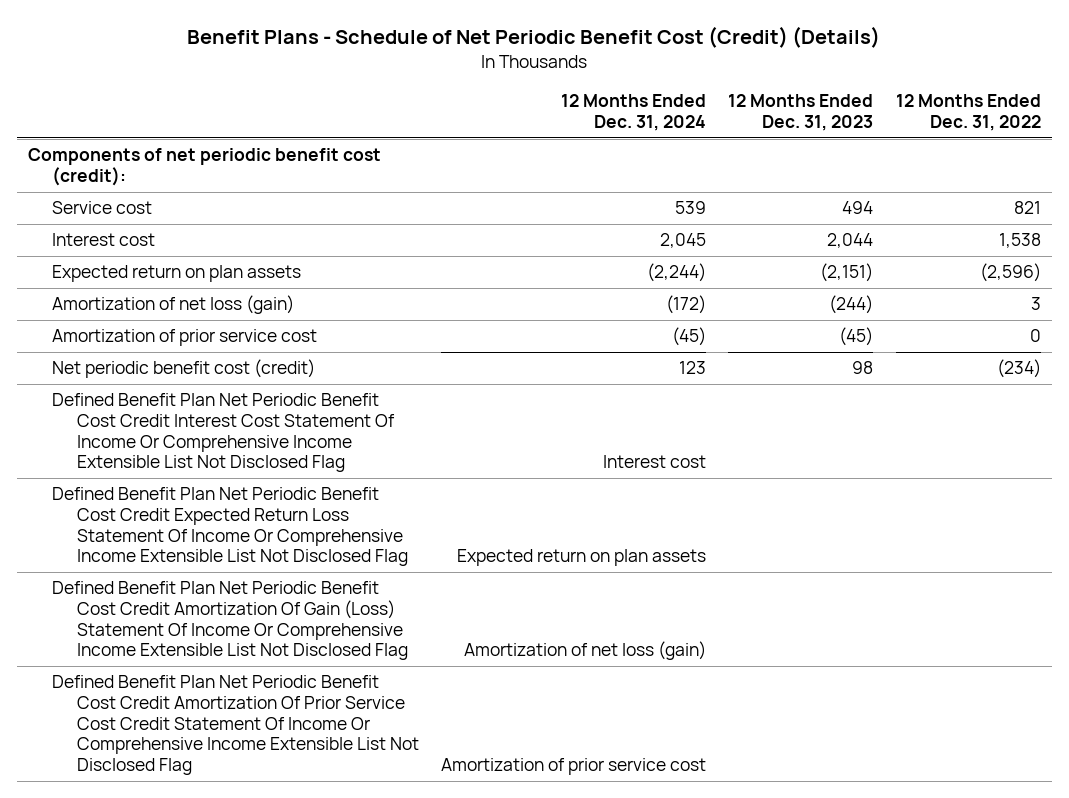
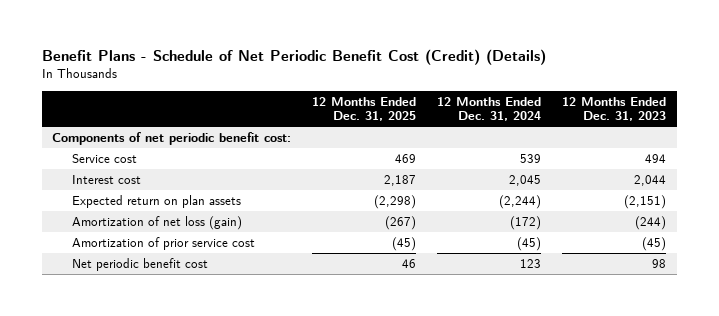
- | 12 Months Ended Dec. 31, 2024 | 12 Months Ended Dec. 31, 2023 | 12 Months Ended Dec. 31, 2022
+ | 12 Months Ended Dec. 31, 2025 | 12 Months Ended Dec. 31, 2024 | 12 Months Ended Dec. 31, 2023
- Components of net periodic benefit cost (credit):
+ Components of net periodic benefit cost:
- Net periodic benefit cost (credit) | 123 | 98 | (234)
- Defined Benefit Plan Net Periodic Benefit Cost Credit Interest Cost Statement Of Income Or Comprehensive Income Extensible List Not Disclosed Flag | Interest cost | |
- Defined Benefit Plan Net Periodic Benefit Cost Credit Expected Return Loss Statement Of Income Or Comprehensive Income Extensible List Not Disclosed Flag | Expected return on plan assets | |
- Defined Benefit Plan Net Periodic Benefit Cost Credit Amortization Of Gain (Loss) Statement Of Income Or Comprehensive Income Extensible List Not Disclosed Flag | Amortization of net loss (gain) | |
- Defined Benefit Plan Net Periodic Benefit Cost Credit Amortization Of Prior Service Cost Credit Statement Of Income Or Comprehensive Income Extensible List Not Disclosed Flag | Amortization of prior service cost | |
+ Net periodic benefit cost | 46 | 123 | 98

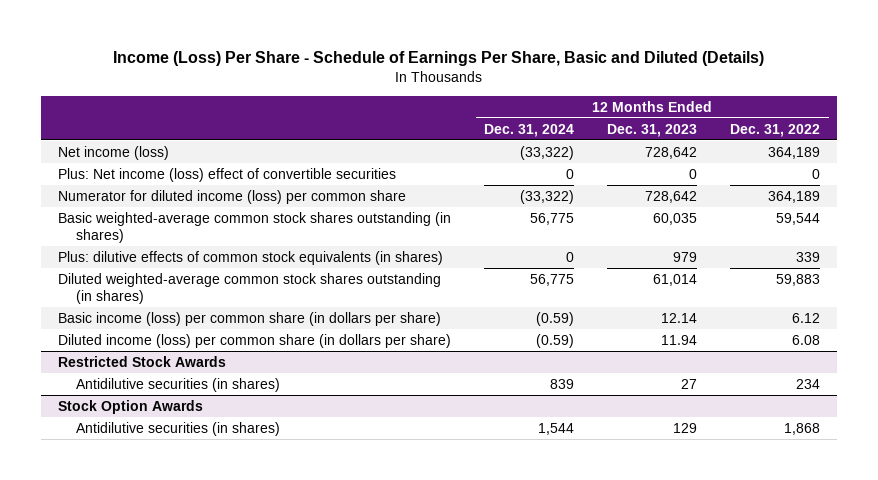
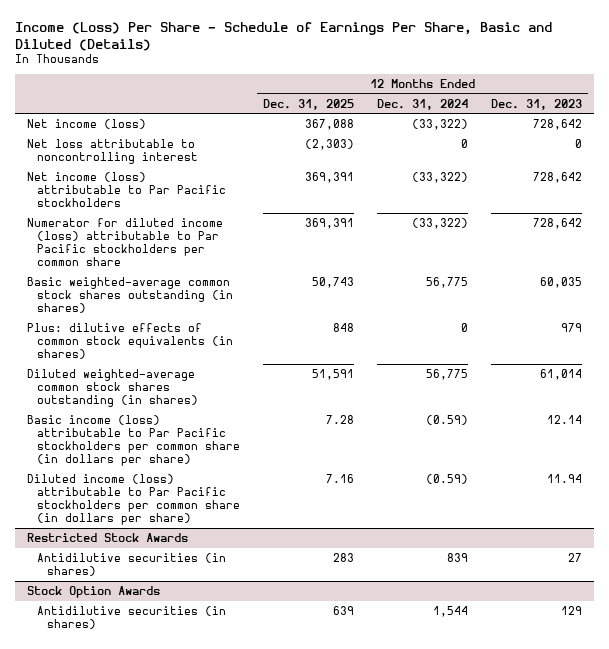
- | 12 Months Ended Dec. 31, 2024 | 12 Months Ended Dec. 31, 2023 | 12 Months Ended Dec. 31, 2022
+ | 12 Months Ended Dec. 31, 2025 | 12 Months Ended Dec. 31, 2024 | 12 Months Ended Dec. 31, 2023
- Plus: Net income (loss) effect of convertible securities | 0 | 0 | 0
- Numerator for diluted income (loss) per common share | (33,322) | 728,642 | 364,189
+ Net loss attributable to noncontrolling interest | (2,303) | 0 | 0
+ Net income (loss) attributable to Par Pacific stockholders | 369,391 | (33,322) | 728,642
+ Numerator for diluted income (loss) attributable to Par Pacific stockholders per common share | 369,391 | (33,322) | 728,642
- Basic income (loss) per common share (in dollars per share) | (0.59) | 12.14 | 6.12
- Diluted income (loss) per common share (in dollars per share) | (0.59) | 11.94 | 6.08
+ Basic income (loss) attributable to Par Pacific stockholders per common share (in dollars per share) | 7.28 | (0.59) | 12.14
+ Diluted income (loss) attributable to Par Pacific stockholders per common share (in dollars per share) | 7.16 | (0.59) | 11.94

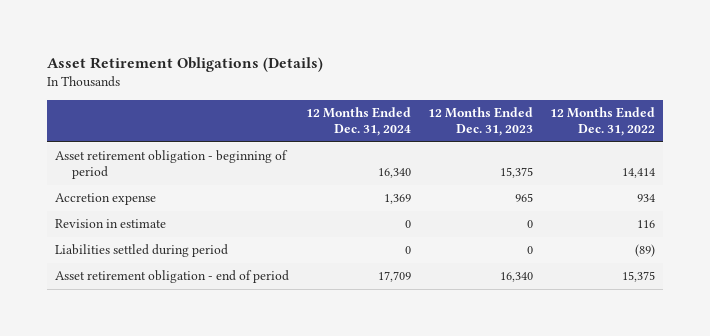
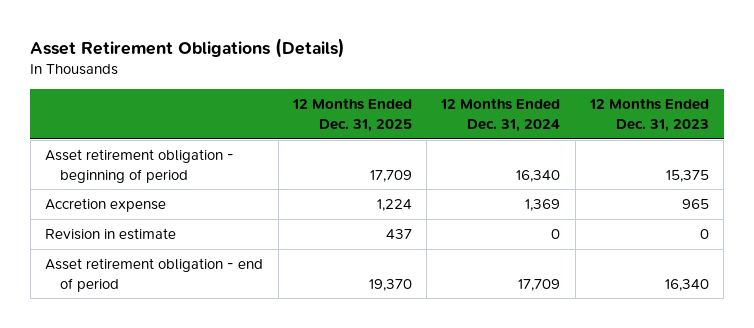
- | 12 Months Ended Dec. 31, 2024 | 12 Months Ended Dec. 31, 2023 | 12 Months Ended Dec. 31, 2022
+ | 12 Months Ended Dec. 31, 2025 | 12 Months Ended Dec. 31, 2024 | 12 Months Ended Dec. 31, 2023
- Liabilities settled during period | 0 | 0 | (89)

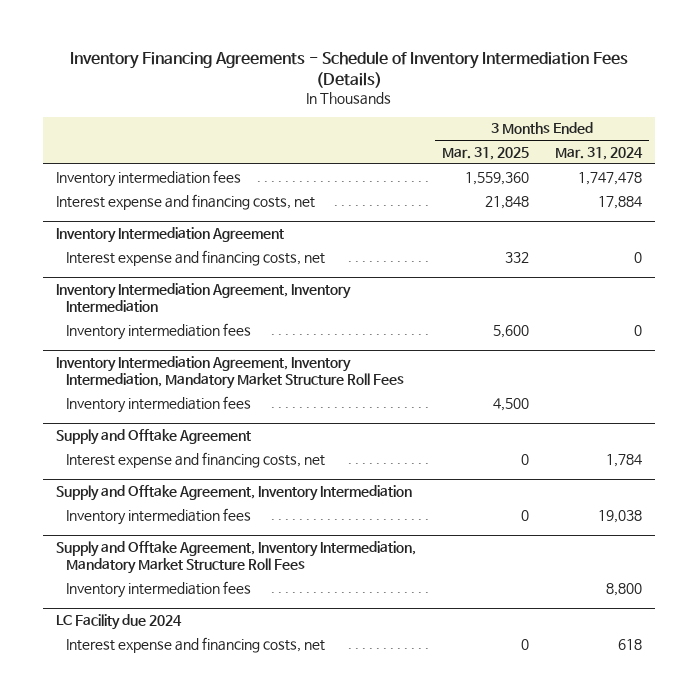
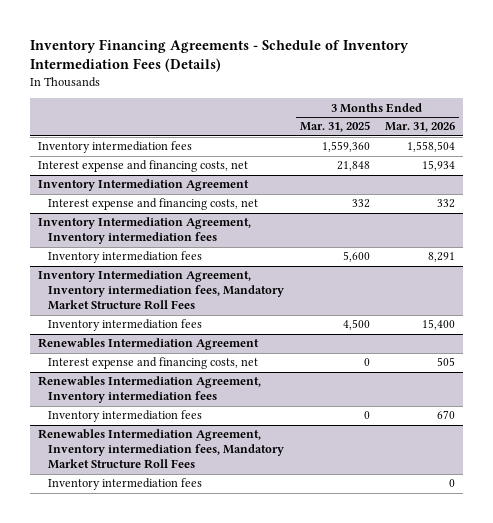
- | 3 Months Ended Mar. 31, 2025 | 3 Months Ended Mar. 31, 2024
+ | 3 Months Ended Mar. 31, 2025 | 3 Months Ended Mar. 31, 2026
- Inventory Intermediation Agreement, Inventory Intermediation
+ Inventory Intermediation Agreement, Inventory intermediation fees
- Inventory Intermediation Agreement, Inventory Intermediation, Mandatory Market Structure Roll Fees
+ Inventory Intermediation Agreement, Inventory intermediation fees, Mandatory Market Structure Roll Fees
- Supply and Offtake Agreement
+ Renewables Intermediation Agreement
- Supply and Offtake Agreement, Inventory Intermediation
+ Renewables Intermediation Agreement, Inventory intermediation fees
- Supply and Offtake Agreement, Inventory Intermediation, Mandatory Market Structure Roll Fees
+ Renewables Intermediation Agreement, Inventory intermediation fees, Mandatory Market Structure Roll Fees
- LC Facility due 2024
- Interest expense and financing costs, net | 0 | 618

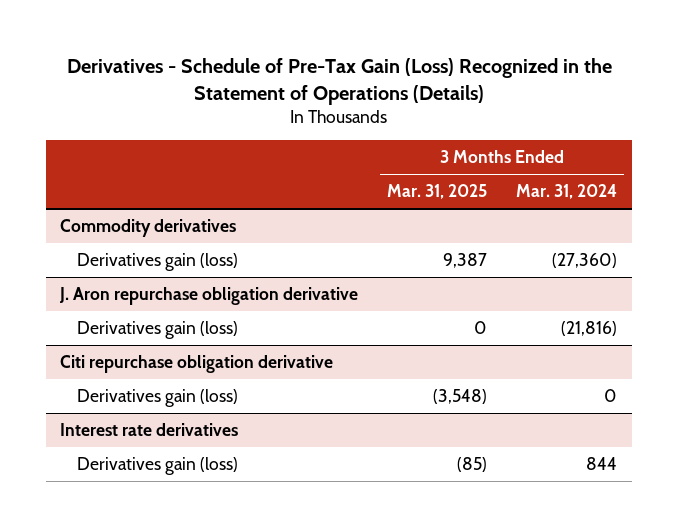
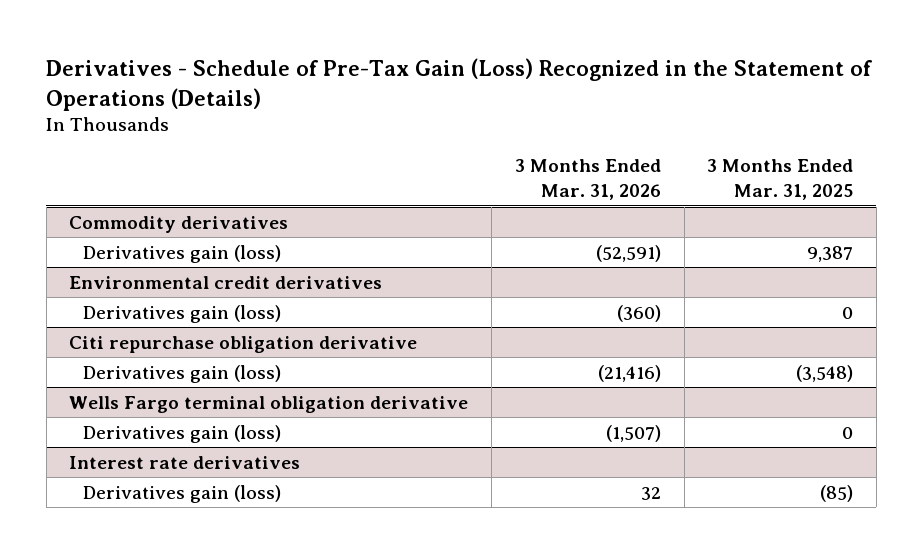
- | 3 Months Ended Mar. 31, 2025 | 3 Months Ended Mar. 31, 2024
+ | 3 Months Ended Mar. 31, 2026 | 3 Months Ended Mar. 31, 2025
- J. Aron repurchase obligation derivative
+ Environmental credit derivatives
+ Wells Fargo terminal obligation derivative
+ Derivatives gain (loss) | (1,507) | 0

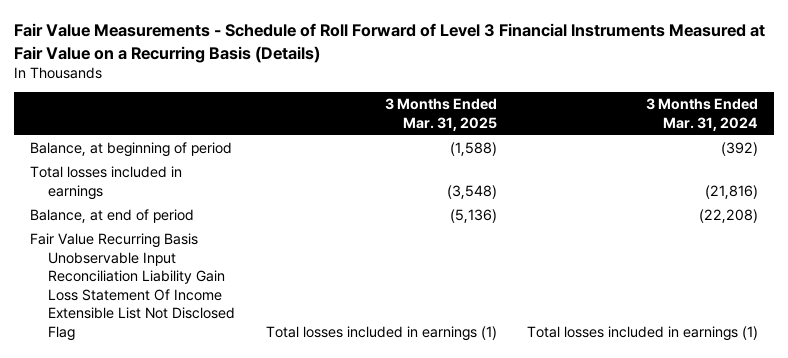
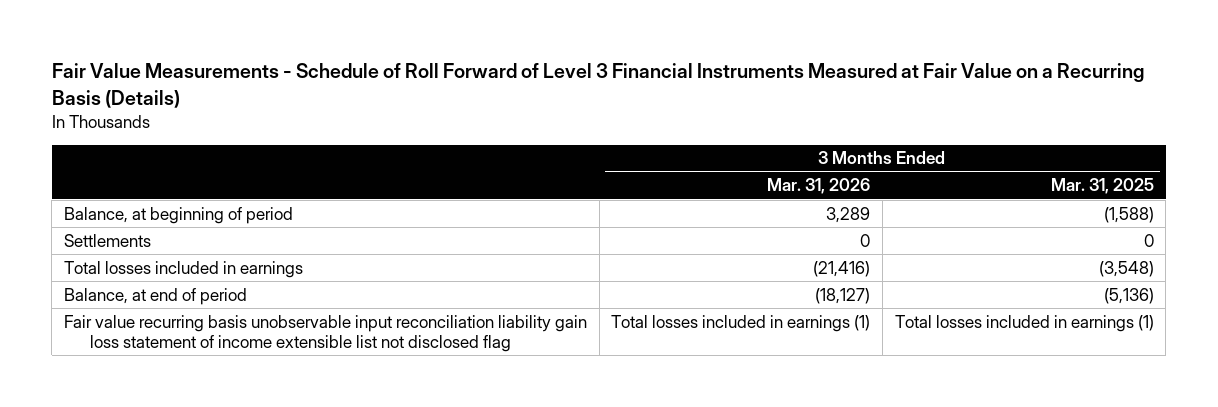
- | 3 Months Ended Mar. 31, 2025 | 3 Months Ended Mar. 31, 2024
+ | 3 Months Ended Mar. 31, 2026 | 3 Months Ended Mar. 31, 2025
+ Settlements | 0 | 0
- Fair Value Recurring Basis Unobservable Input Reconciliation Liability Gain Loss Statement Of Income Extensible List Not Disclosed Flag | Total losses included in earnings (1) | Total losses included in earnings (1)
+ Fair value recurring basis unobservable input reconciliation liability gain loss statement of income extensible list not disclosed flag | Total losses included in earnings (1) | Total losses included in earnings (1)

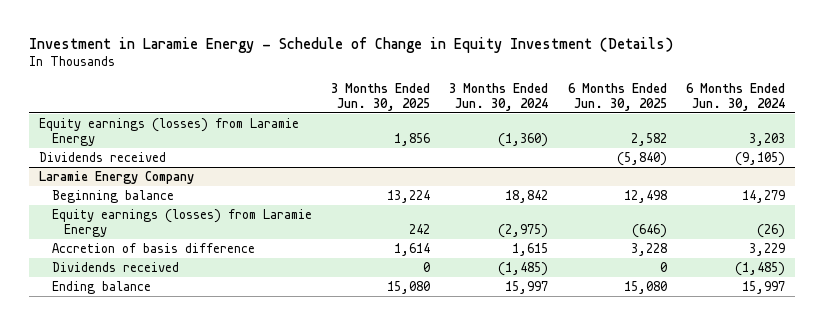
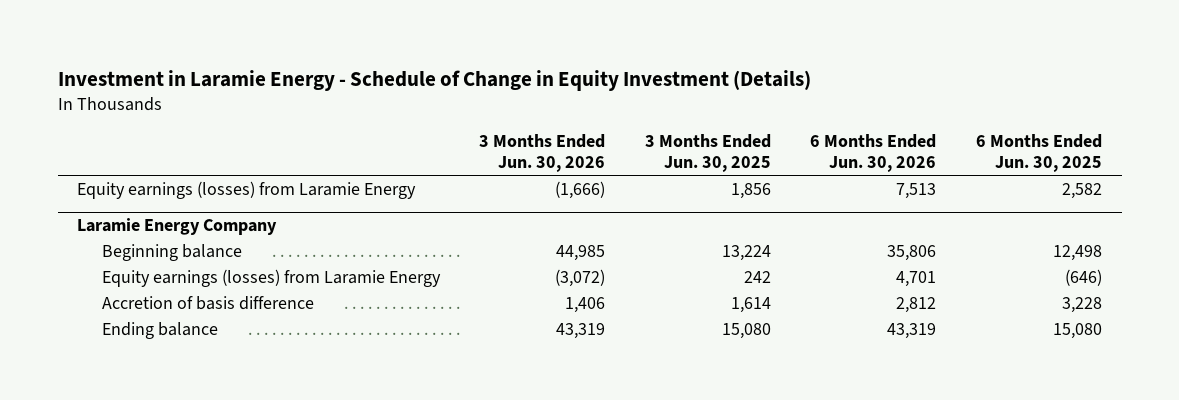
- | 3 Months Ended Jun. 30, 2025 | 3 Months Ended Jun. 30, 2024 | 6 Months Ended Jun. 30, 2025 | 6 Months Ended Jun. 30, 2024
+ | 3 Months Ended Jun. 30, 2026 | 3 Months Ended Jun. 30, 2025 | 6 Months Ended Jun. 30, 2026 | 6 Months Ended Jun. 30, 2025
- Dividends received | | | (5,840) | (9,105)
@ Laramie Energy Company
- Dividends received | 0 | (1,485) | 0 | (1,485)

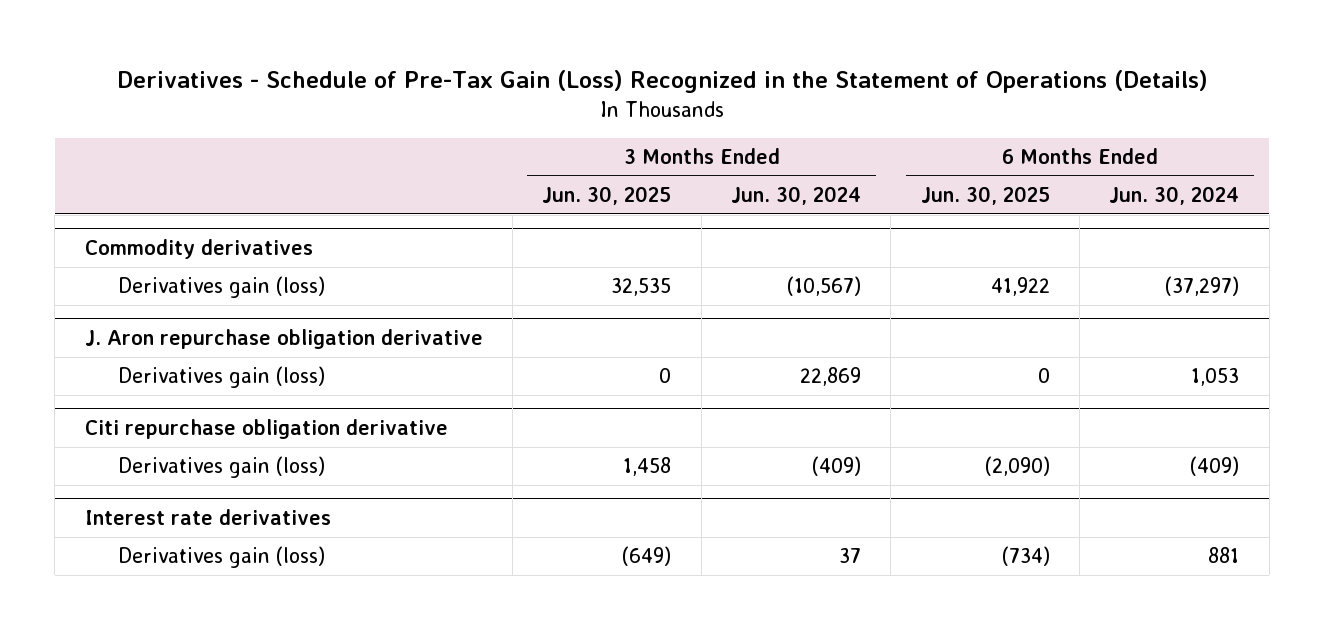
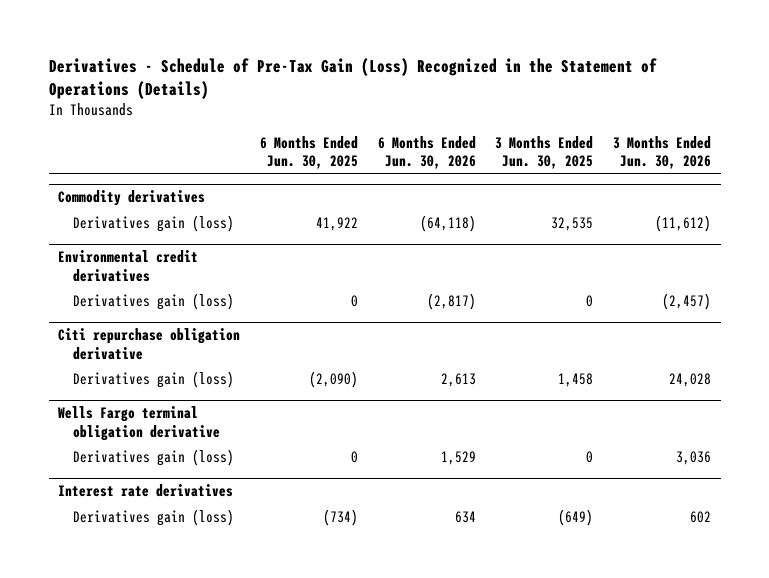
- | 3 Months Ended Jun. 30, 2025 | 3 Months Ended Jun. 30, 2024 | 6 Months Ended Jun. 30, 2025 | 6 Months Ended Jun. 30, 2024
+ | 6 Months Ended Jun. 30, 2025 | 6 Months Ended Jun. 30, 2026 | 3 Months Ended Jun. 30, 2025 | 3 Months Ended Jun. 30, 2026
- J. Aron repurchase obligation derivative
+ Environmental credit derivatives
+ Wells Fargo terminal obligation derivative
+ Derivatives gain (loss) | 0 | 1,529 | 0 | 3,036

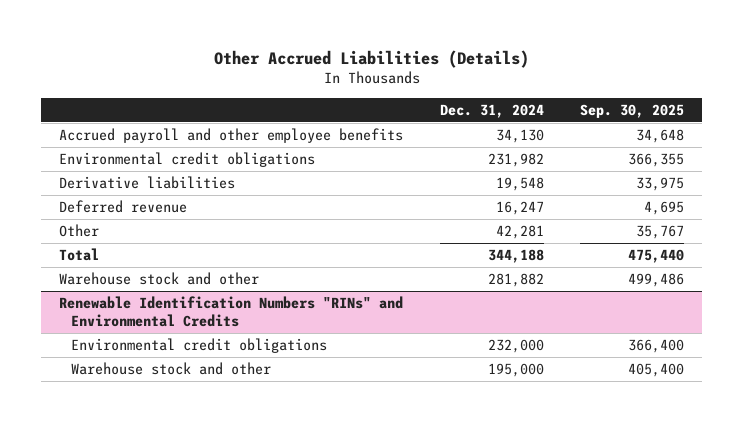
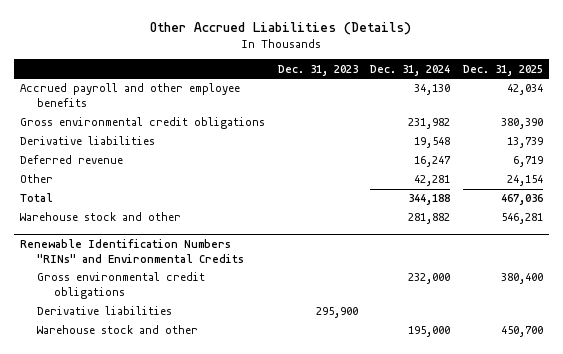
- | Dec. 31, 2024 | Sep. 30, 2025
+ | Dec. 31, 2023 | Dec. 31, 2024 | Dec. 31, 2025
- Environmental credit obligations | 231,982 | 366,355
+ Gross environmental credit obligations | | 231,982 | 380,390
@ Renewable Identification Numbers "RINs" and Environmental Credits
- Environmental credit obligations | 232,000 | 366,400
+ Gross environmental credit obligations | | 232,000 | 380,400
+ Derivative liabilities | 295,900 | |

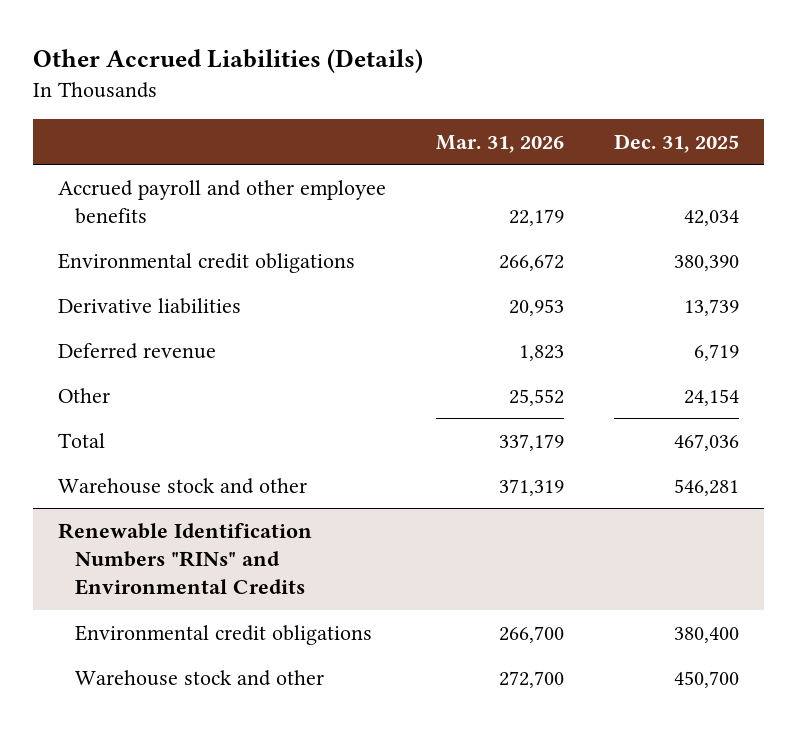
- | Dec. 31, 2023 | Dec. 31, 2024 | Dec. 31, 2025
+ | Mar. 31, 2026 | Dec. 31, 2025
- Gross environmental credit obligations | | 231,982 | 380,390
+ Environmental credit obligations | 266,672 | 380,390
@ Renewable Identification Numbers "RINs" and Environmental Credits
- Gross environmental credit obligations | | 232,000 | 380,400
- Derivative liabilities | 295,900 | |
+ Environmental credit obligations | 266,700 | 380,400

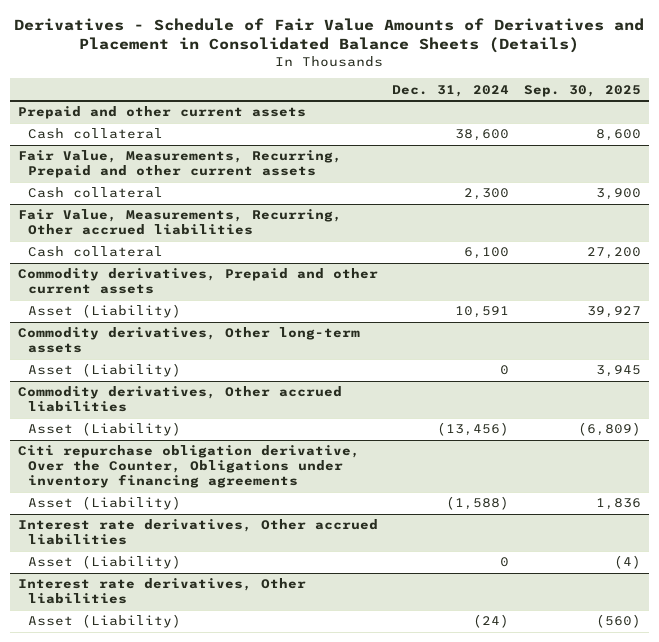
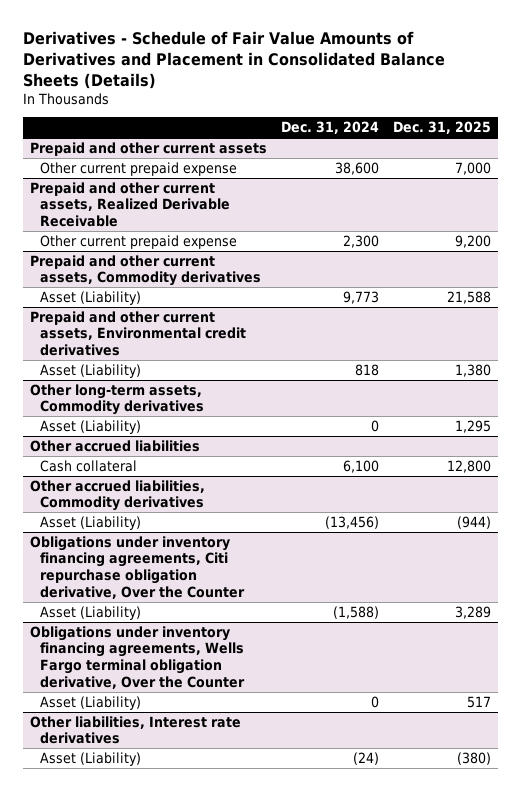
- | Dec. 31, 2024 | Sep. 30, 2025
+ | Dec. 31, 2024 | Dec. 31, 2025
@ Prepaid and other current assets
- Cash collateral | 38,600 | 8,600
- Fair Value, Measurements, Recurring, Prepaid and other current assets
- Cash collateral | 2,300 | 3,900
- Fair Value, Measurements, Recurring, Other accrued liabilities
- Cash collateral | 6,100 | 27,200
- Commodity derivatives, Prepaid and other current assets
- Asset (Liability) | 10,591 | 39,927
- Commodity derivatives, Other long-term assets
@ Prepaid and other current assets
+ Other current prepaid expense | 38,600 | 7,000
+ Prepaid and other current assets, Realized Derivable Receivable
+ Other current prepaid expense | 2,300 | 9,200
+ Prepaid and other current assets, Commodity derivatives
+ Asset (Liability) | 9,773 | 21,588
+ Prepaid and other current assets, Environmental credit derivatives
+ Asset (Liability) | 818 | 1,380
+ Other long-term assets, Commodity derivatives
- Commodity derivatives, Other accrued liabilities
+ Other accrued liabilities
+ Cash collateral | 6,100 | 12,800
+ Other accrued liabilities, Commodity derivatives
- Citi repurchase obligation derivative, Over the Counter, Obligations under inventory financing agreements
+ Obligations under inventory financing agreements, Citi repurchase obligation derivative, Over the Counter
- Interest rate derivatives, Other accrued liabilities
+ Obligations under inventory financing agreements, Wells Fargo terminal obligation derivative, Over the Counter
- Interest rate derivatives, Other liabilities
+ Other liabilities, Interest rate derivatives

